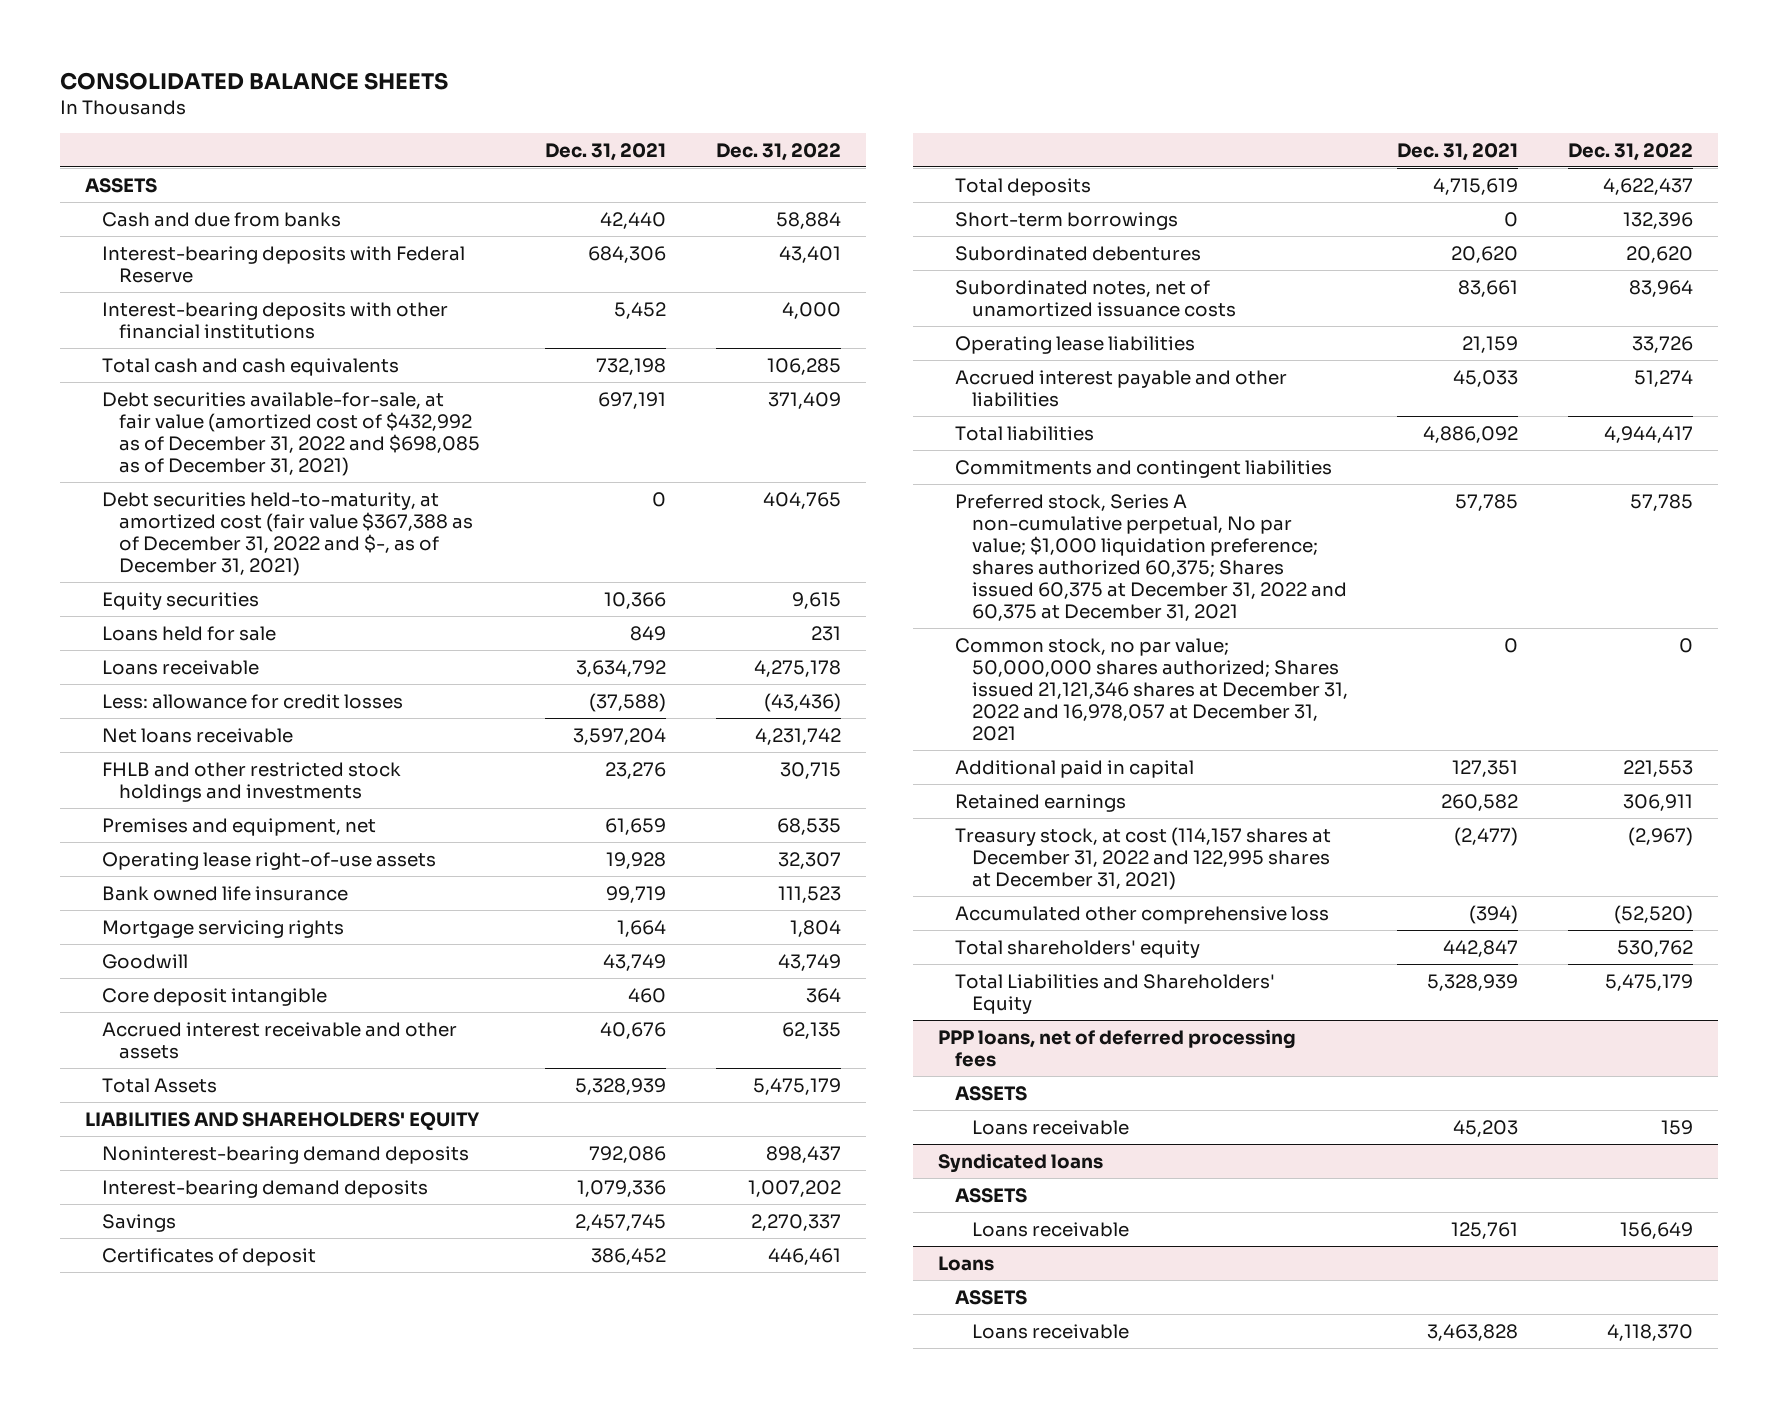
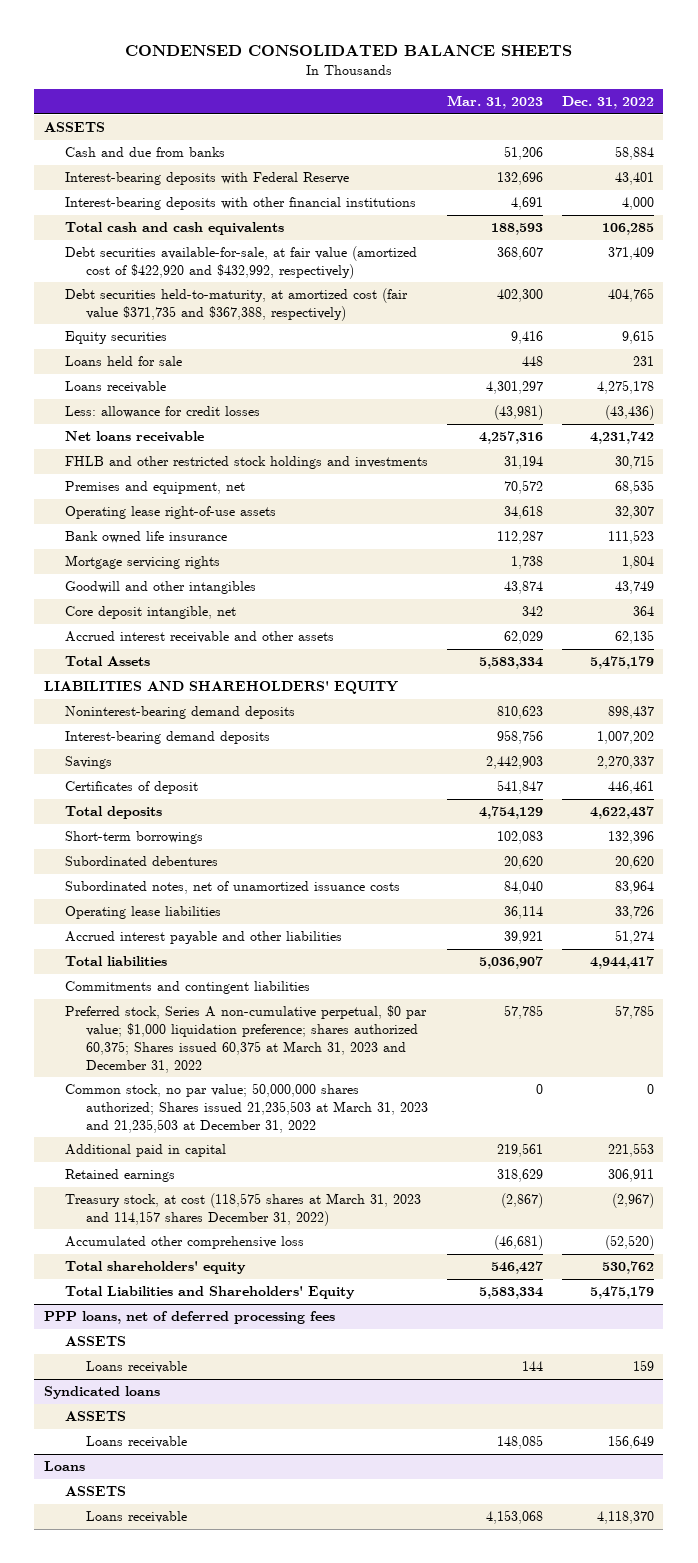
- CONSOLIDATED BALANCE SHEETS
+ CONDENSED CONSOLIDATED BALANCE SHEETS
- | Dec. 31, 2021 | Dec. 31, 2022
+ | Mar. 31, 2023 | Dec. 31, 2022
- Debt securities available-for-sale, at fair value (amortized cost of $432,992 as of December 31, 2022 and $698,085 as of December 31, 2021) | 697,191 | 371,409
- Debt securities held-to-maturity, at amortized cost (fair value $367,388 as of December 31, 2022 and $-, as of December 31, 2021) | 0 | 404,765
+ Debt securities available-for-sale, at fair value (amortized cost of $422,920 and $432,992, respectively) | 368,607 | 371,409
+ Debt securities held-to-maturity, at amortized cost (fair value $371,735 and $367,388, respectively) | 402,300 | 404,765
- Goodwill | 43,749 | 43,749
- Core deposit intangible | 460 | 364
+ Goodwill and other intangibles | 43,874 | 43,749
+ Core deposit intangible, net | 342 | 364
- Preferred stock, Series A non-cumulative perpetual, No par value; $1,000 liquidation preference; shares authorized 60,375; Shares issued 60,375 at December 31, 2022 and 60,375 at December 31, 2021 | 57,785 | 57,785
- Common stock, no par value; 50,000,000 shares authorized; Shares issued 21,121,346 shares at December 31, 2022 and 16,978,057 at December 31, 2021 | 0 | 0
+ Preferred stock, Series A non-cumulative perpetual, $0 par value; $1,000 liquidation preference; shares authorized 60,375; Shares issued 60,375 at March 31, 2023 and December 31, 2022 | 57,785 | 57,785
+ Common stock, no par value; 50,000,000 shares authorized; Shares issued 21,235,503 at March 31, 2023 and 21,235,503 at December 31, 2022 | 0 | 0
- Treasury stock, at cost (114,157 shares at December 31, 2022 and 122,995 shares at December 31, 2021) | (2,477) | (2,967)
+ Treasury stock, at cost (118,575 shares at March 31, 2023 and 114,157 shares December 31, 2022) | (2,867) | (2,967)

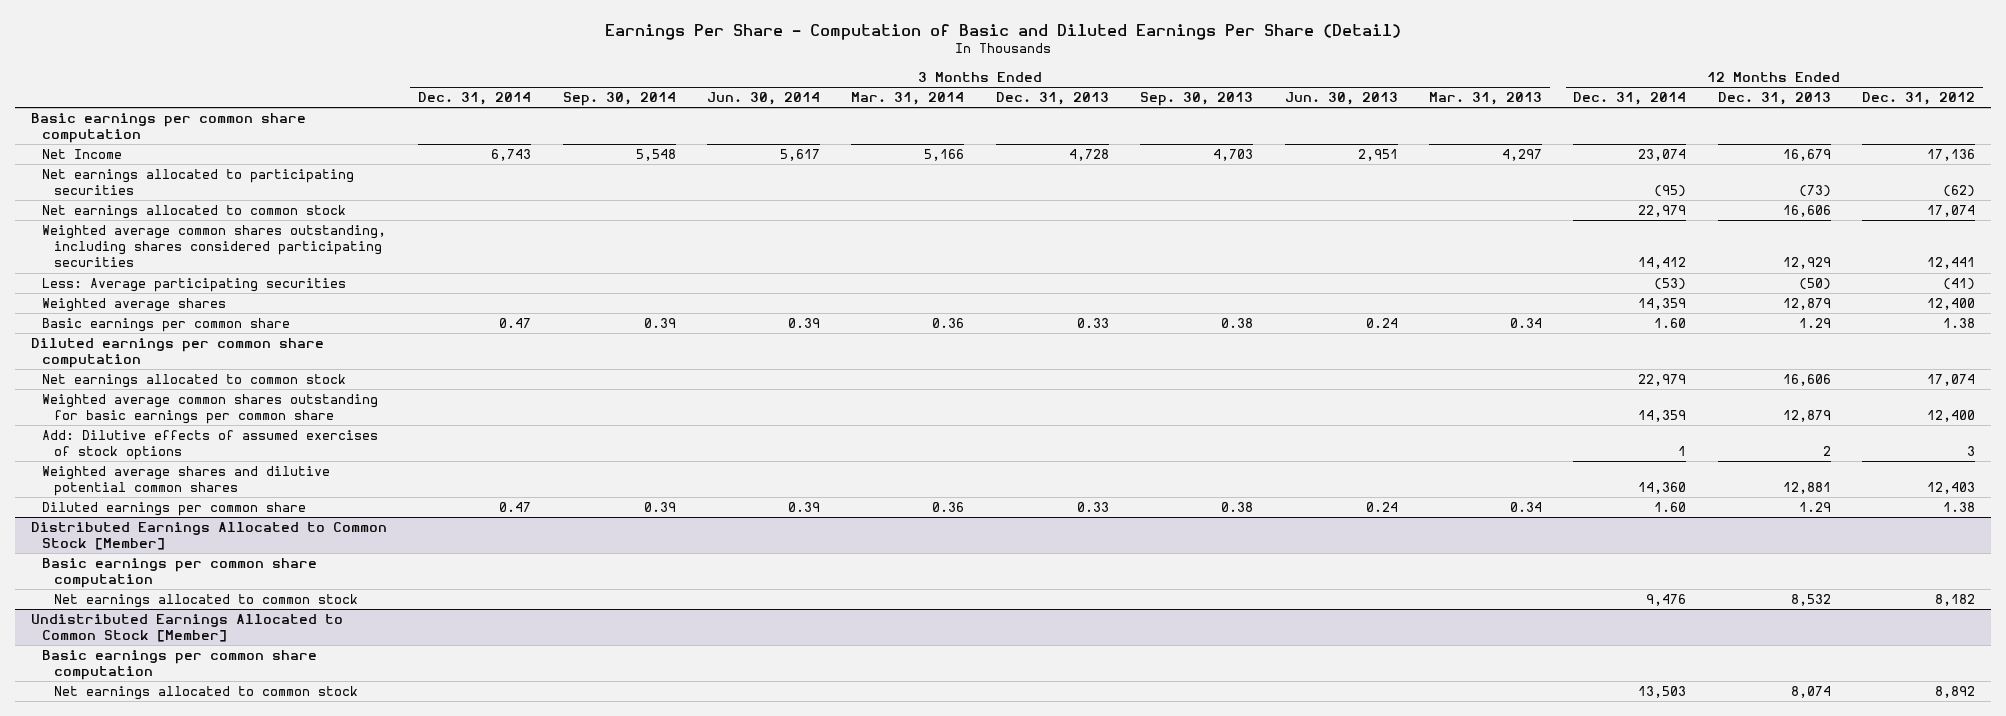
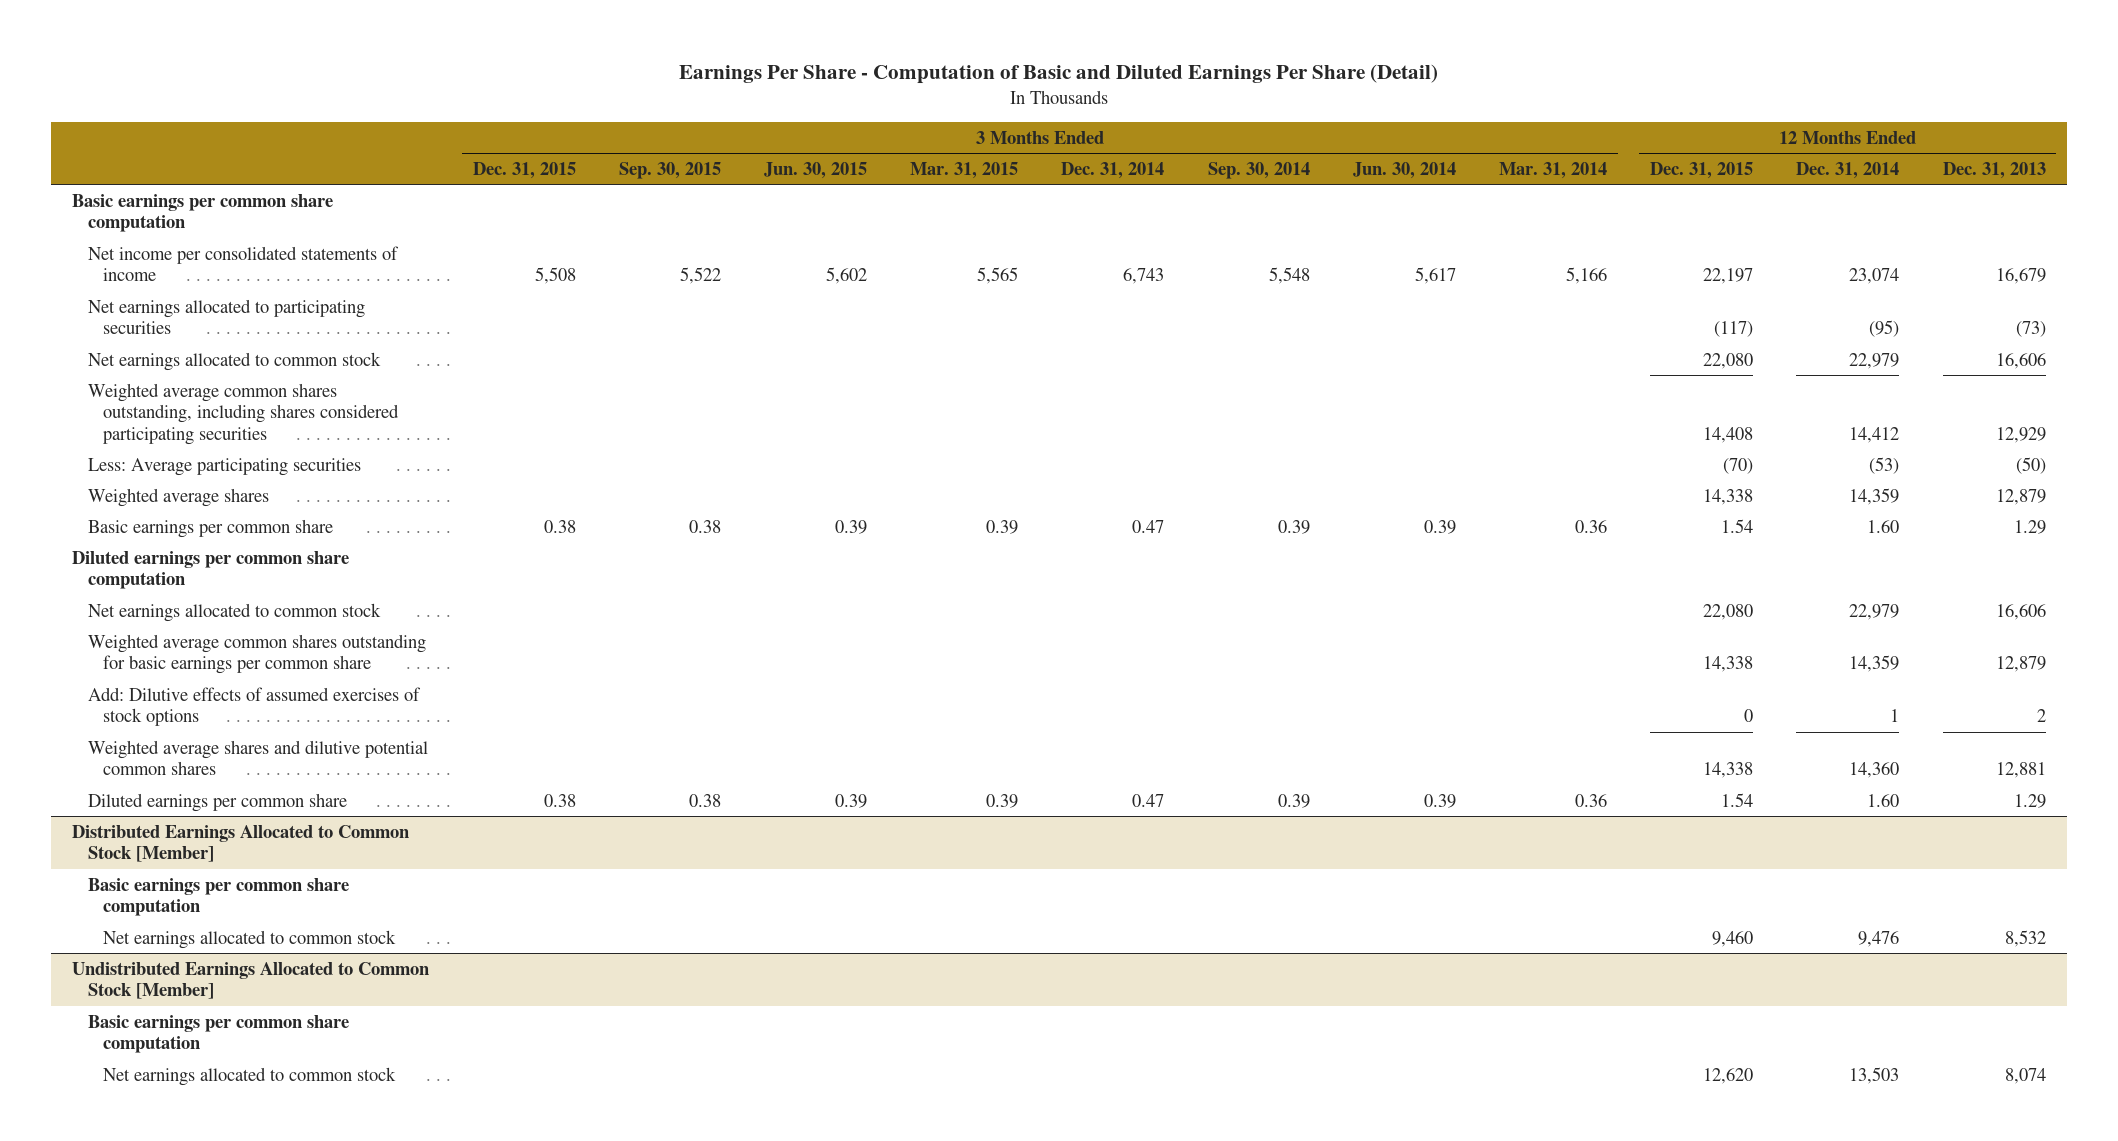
- | 3 Months Ended Dec. 31, 2014 | 3 Months Ended Sep. 30, 2014 | 3 Months Ended Jun. 30, 2014 | 3 Months Ended Mar. 31, 2014 | 3 Months Ended Dec. 31, 2013 | 3 Months Ended Sep. 30, 2013 | 3 Months Ended Jun. 30, 2013 | 3 Months Ended Mar. 31, 2013 | 12 Months Ended Dec. 31, 2014 | 12 Months Ended Dec. 31, 2013 | 12 Months Ended Dec. 31, 2012
+ | 3 Months Ended Dec. 31, 2015 | 3 Months Ended Sep. 30, 2015 | 3 Months Ended Jun. 30, 2015 | 3 Months Ended Mar. 31, 2015 | 3 Months Ended Dec. 31, 2014 | 3 Months Ended Sep. 30, 2014 | 3 Months Ended Jun. 30, 2014 | 3 Months Ended Mar. 31, 2014 | 12 Months Ended Dec. 31, 2015 | 12 Months Ended Dec. 31, 2014 | 12 Months Ended Dec. 31, 2013
- Net Income | 6,743 | 5,548 | 5,617 | 5,166 | 4,728 | 4,703 | 2,951 | 4,297 | 23,074 | 16,679 | 17,136
+ Net income per consolidated statements of income | 5,508 | 5,522 | 5,602 | 5,565 | 6,743 | 5,548 | 5,617 | 5,166 | 22,197 | 23,074 | 16,679

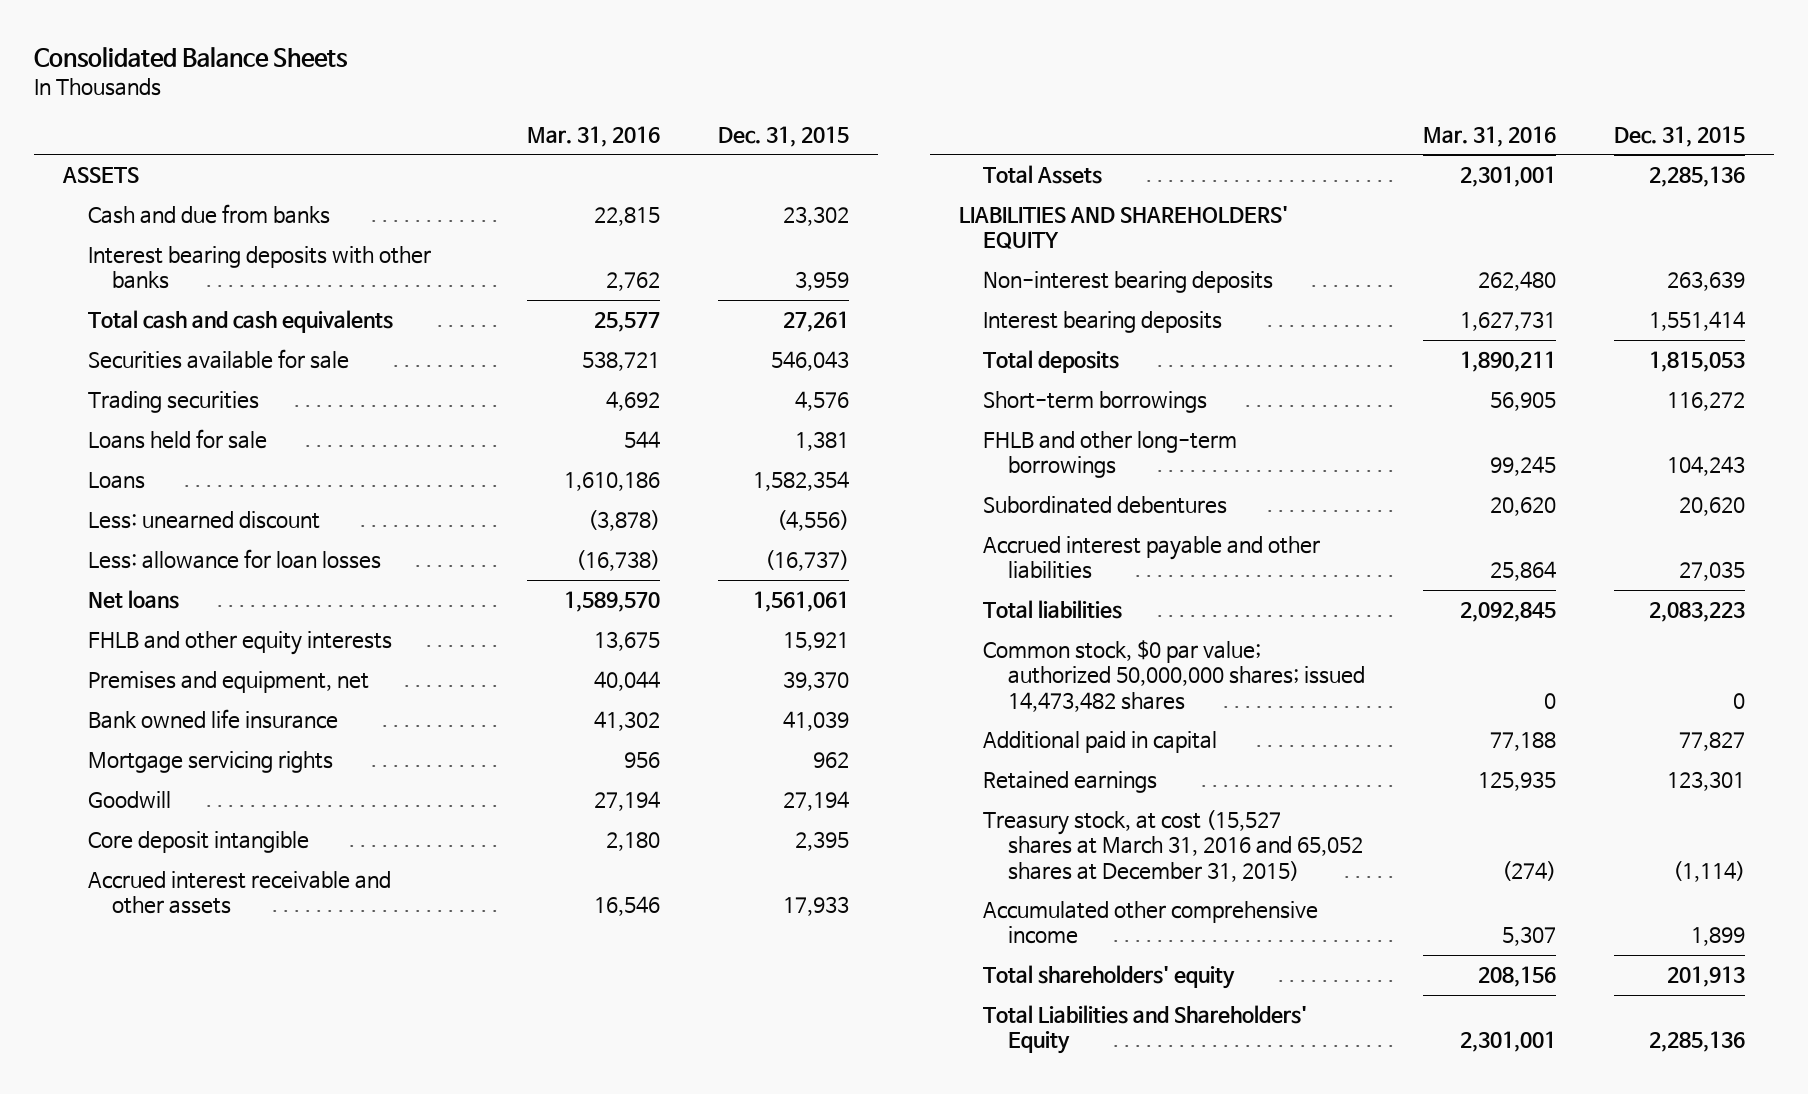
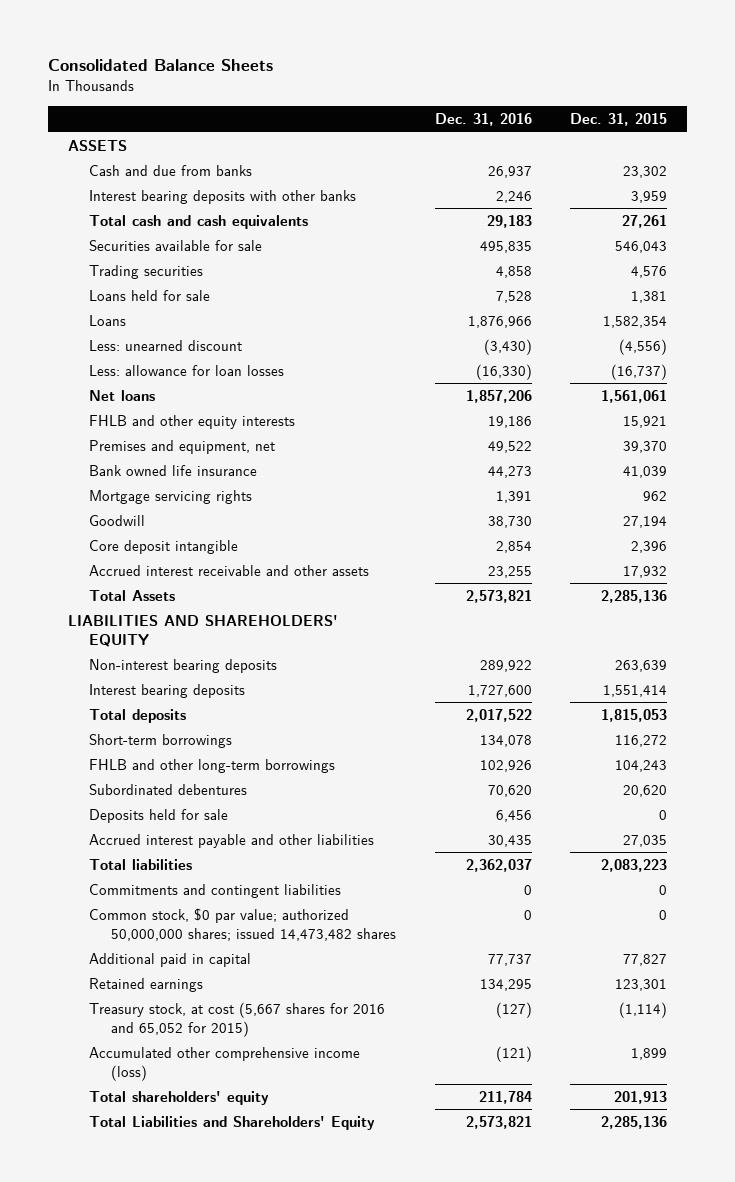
- | Mar. 31, 2016 | Dec. 31, 2015
+ | Dec. 31, 2016 | Dec. 31, 2015
- Core deposit intangible | 2,180 | 2,395
- Accrued interest receivable and other assets | 16,546 | 17,933
+ Core deposit intangible | 2,854 | 2,396
+ Accrued interest receivable and other assets | 23,255 | 17,932
+ Deposits held for sale | 6,456 | 0
+ Commitments and contingent liabilities | 0 | 0
- Treasury stock, at cost (15,527 shares at March 31, 2016 and 65,052 shares at December 31, 2015) | (274) | (1,114)
- Accumulated other comprehensive income | 5,307 | 1,899
+ Treasury stock, at cost (5,667 shares for 2016 and 65,052 for 2015) | (127) | (1,114)
+ Accumulated other comprehensive income (loss) | (121) | 1,899

